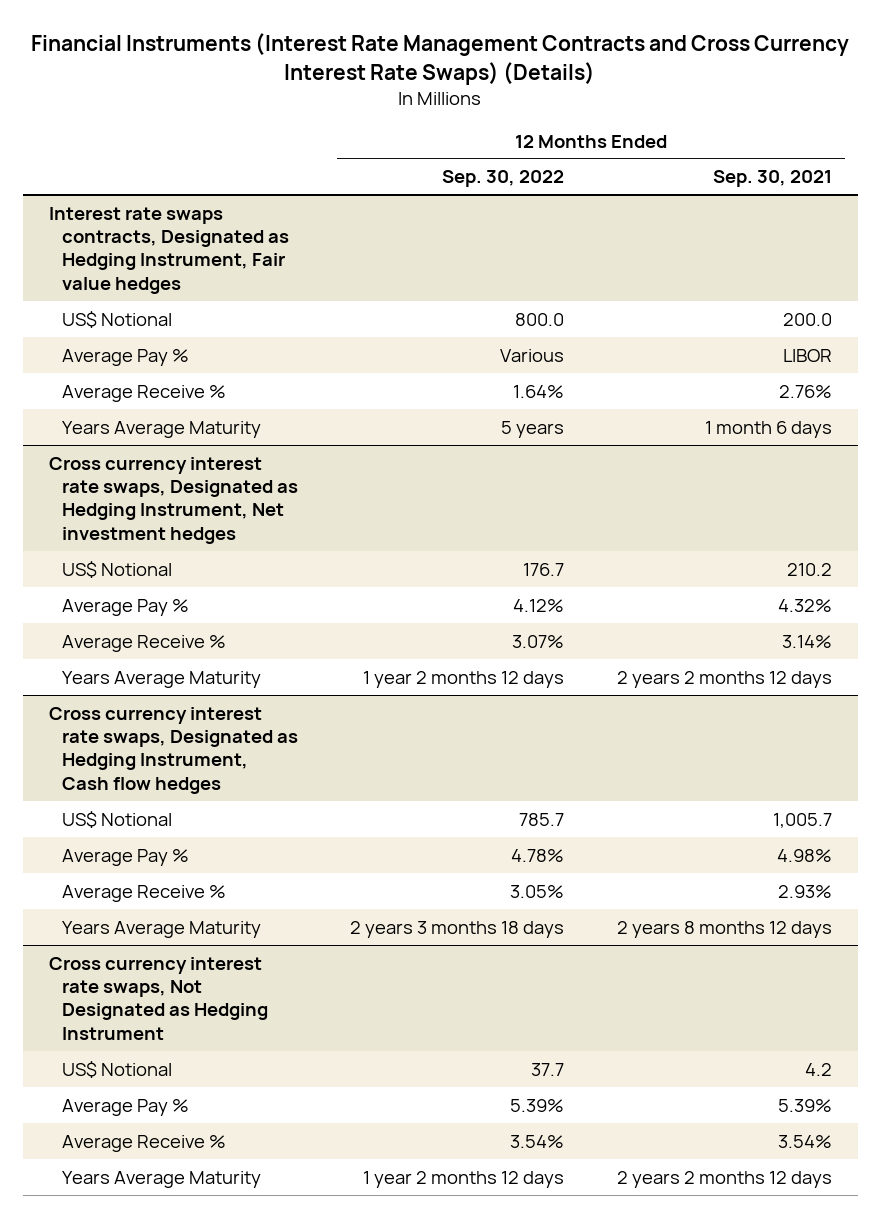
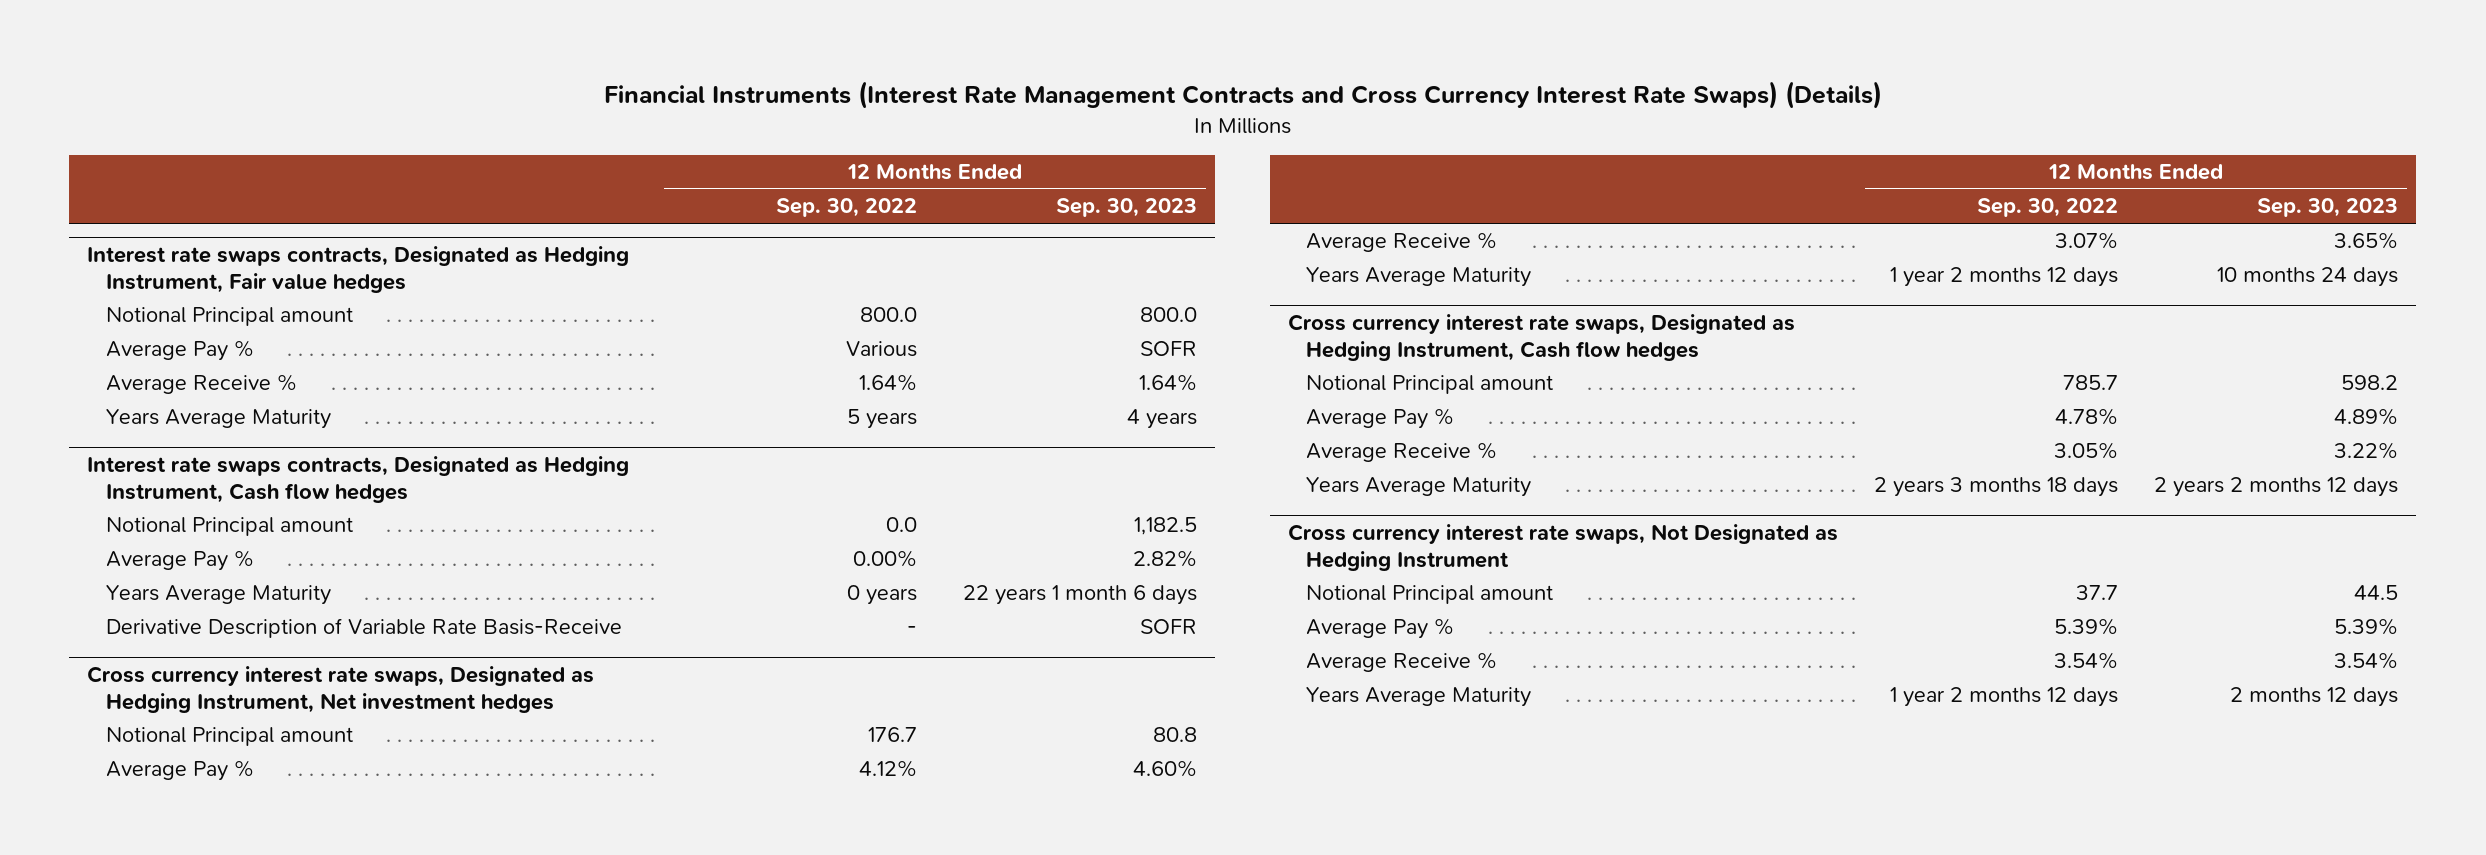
- | 12 Months Ended Sep. 30, 2022 | 12 Months Ended Sep. 30, 2021
+ | 12 Months Ended Sep. 30, 2022 | 12 Months Ended Sep. 30, 2023
@ Interest rate swaps contracts, Designated as Hedging Instrument, Fair value hedges
- US$ Notional | 800.0 | 200.0
+ Notional Principal amount | 800.0 | 800.0
+ Interest rate swaps contracts, Designated as Hedging Instrument, Cash flow hedges
+ Notional Principal amount | 0.0 | 1,182.5
+ Average Pay % | 0.00% | 2.82%
+ Years Average Maturity | 0 years | 22 years 1 month 6 days
+ Derivative Description of Variable Rate Basis-Receive | - | SOFR
@ Cross currency interest rate swaps, Designated as Hedging Instrument, Net investment hedges
- US$ Notional | 176.7 | 210.2
+ Notional Principal amount | 176.7 | 80.8
@ Cross currency interest rate swaps, Designated as Hedging Instrument, Cash flow hedges
- US$ Notional | 785.7 | 1,005.7
+ Notional Principal amount | 785.7 | 598.2
@ Cross currency interest rate swaps, Not Designated as Hedging Instrument
- US$ Notional | 37.7 | 4.2
+ Notional Principal amount | 37.7 | 44.5

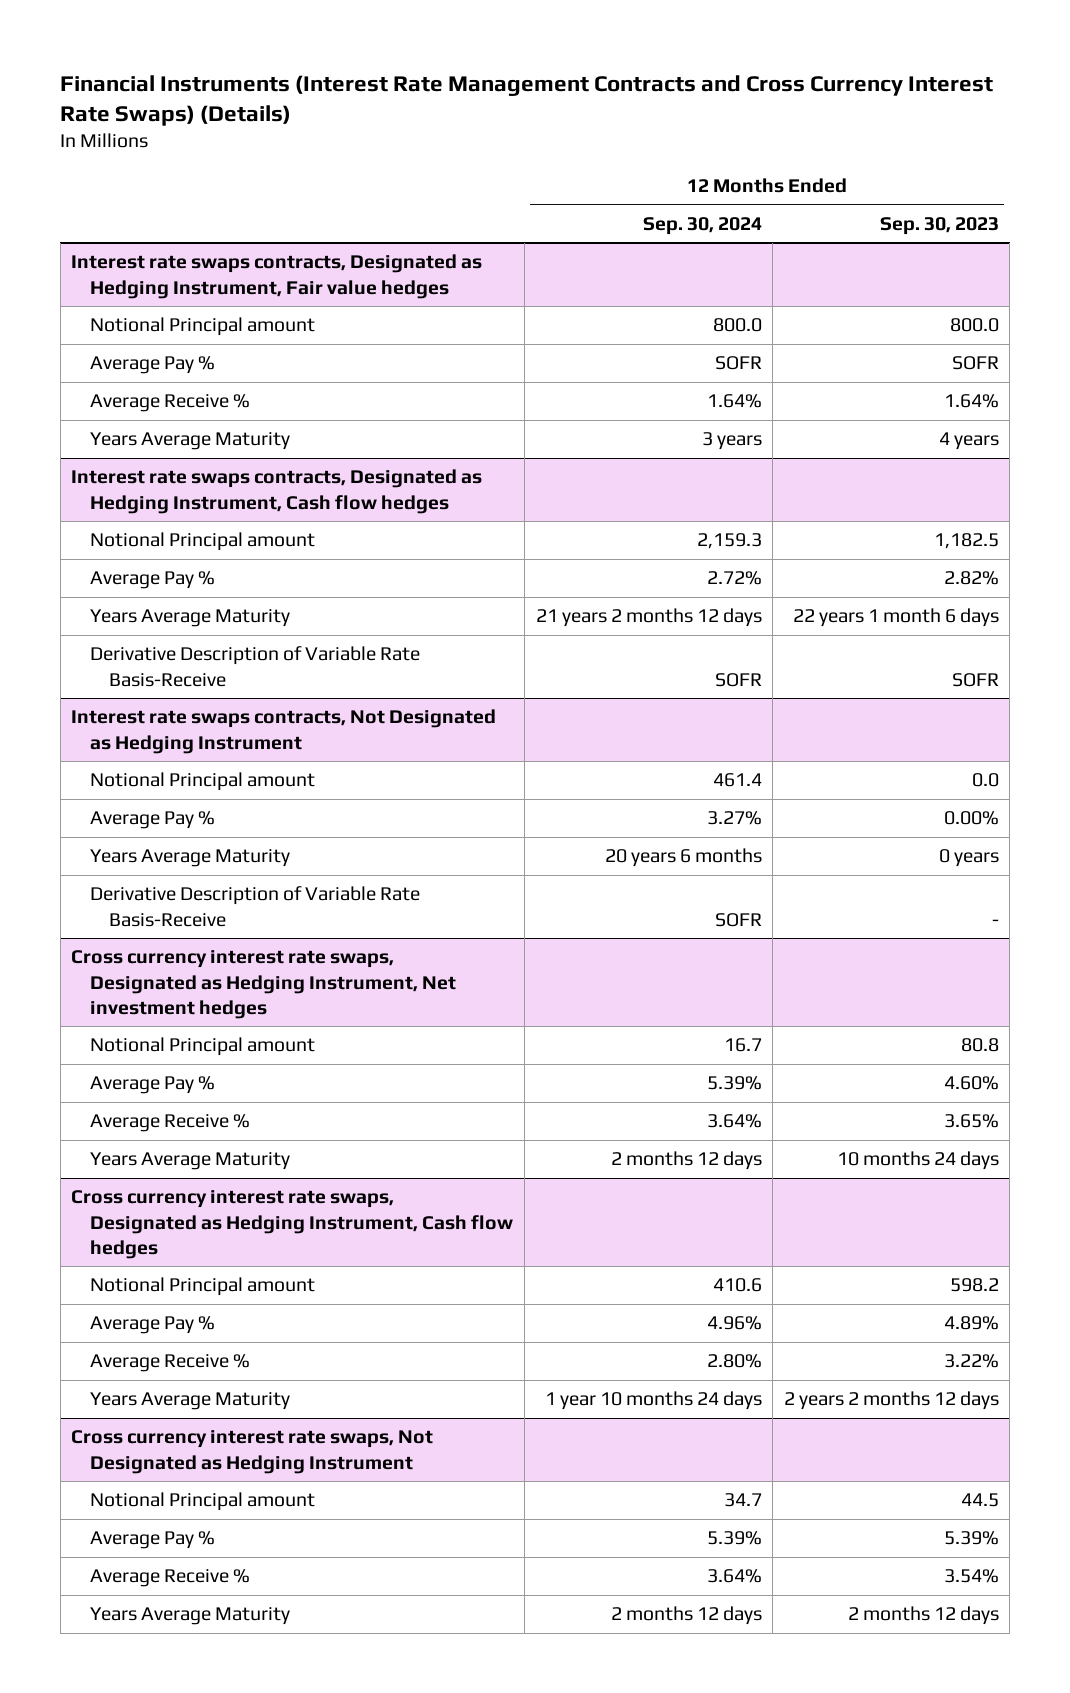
- | 12 Months Ended Sep. 30, 2022 | 12 Months Ended Sep. 30, 2023
+ | 12 Months Ended Sep. 30, 2024 | 12 Months Ended Sep. 30, 2023
+ Interest rate swaps contracts, Not Designated as Hedging Instrument
+ Notional Principal amount | 461.4 | 0.0
+ Average Pay % | 3.27% | 0.00%
+ Years Average Maturity | 20 years 6 months | 0 years
+ Derivative Description of Variable Rate Basis-Receive | SOFR | -

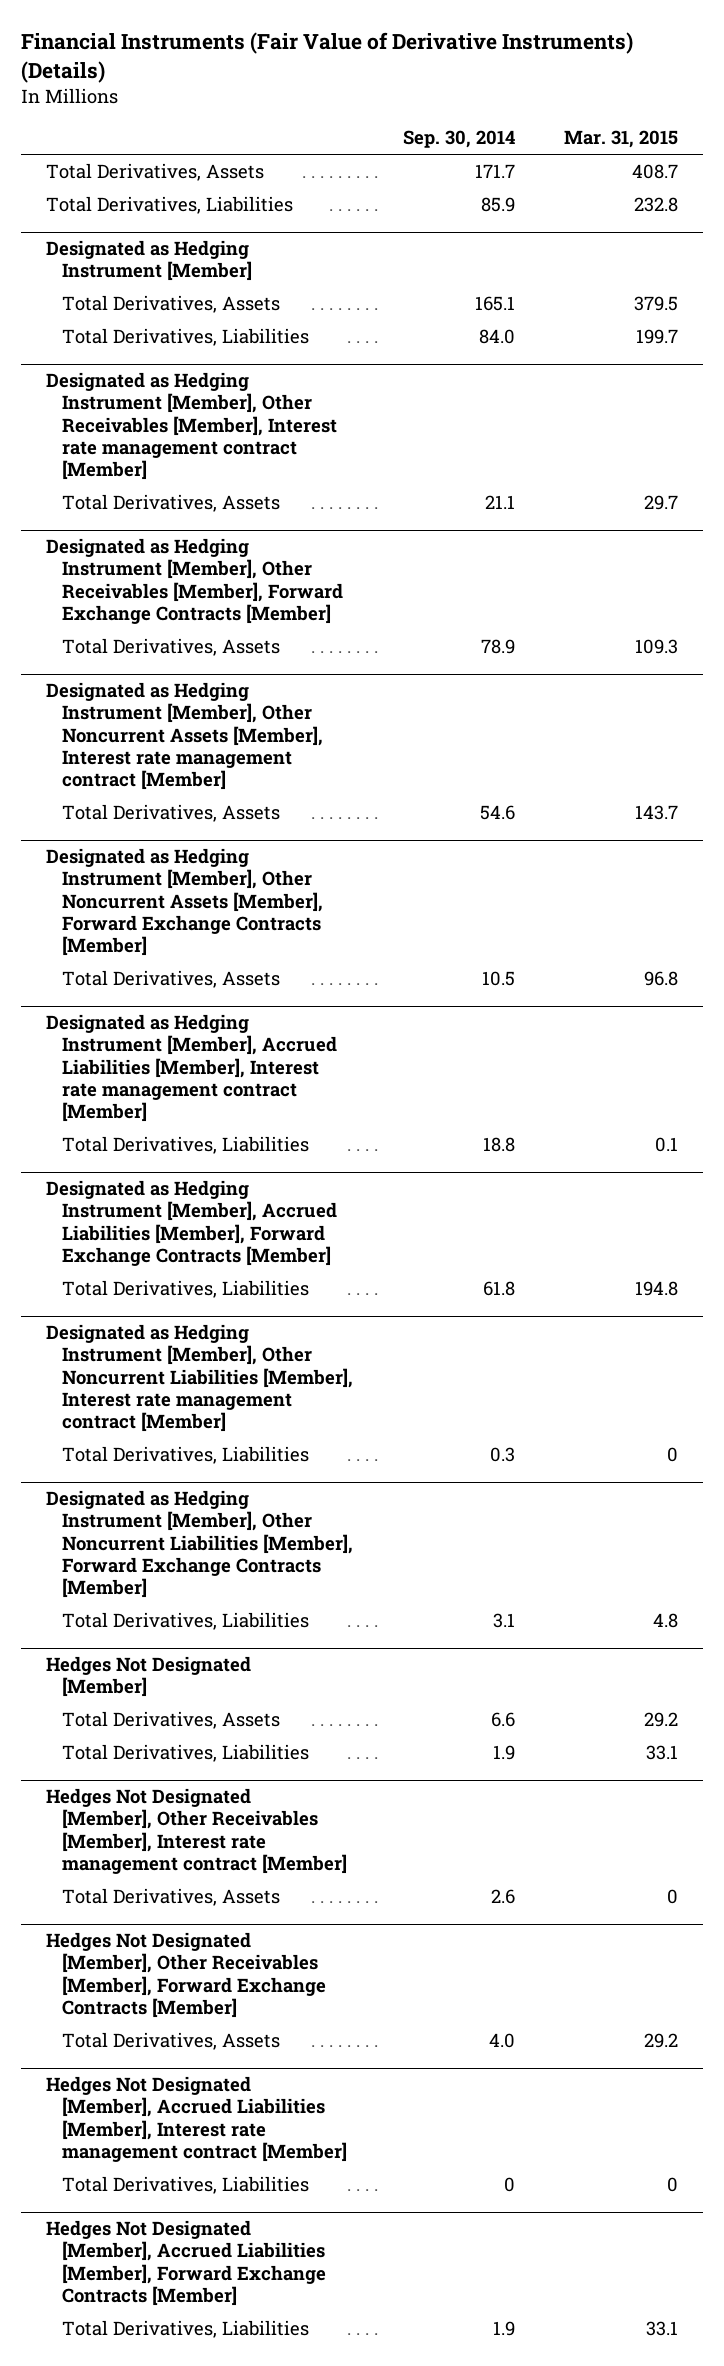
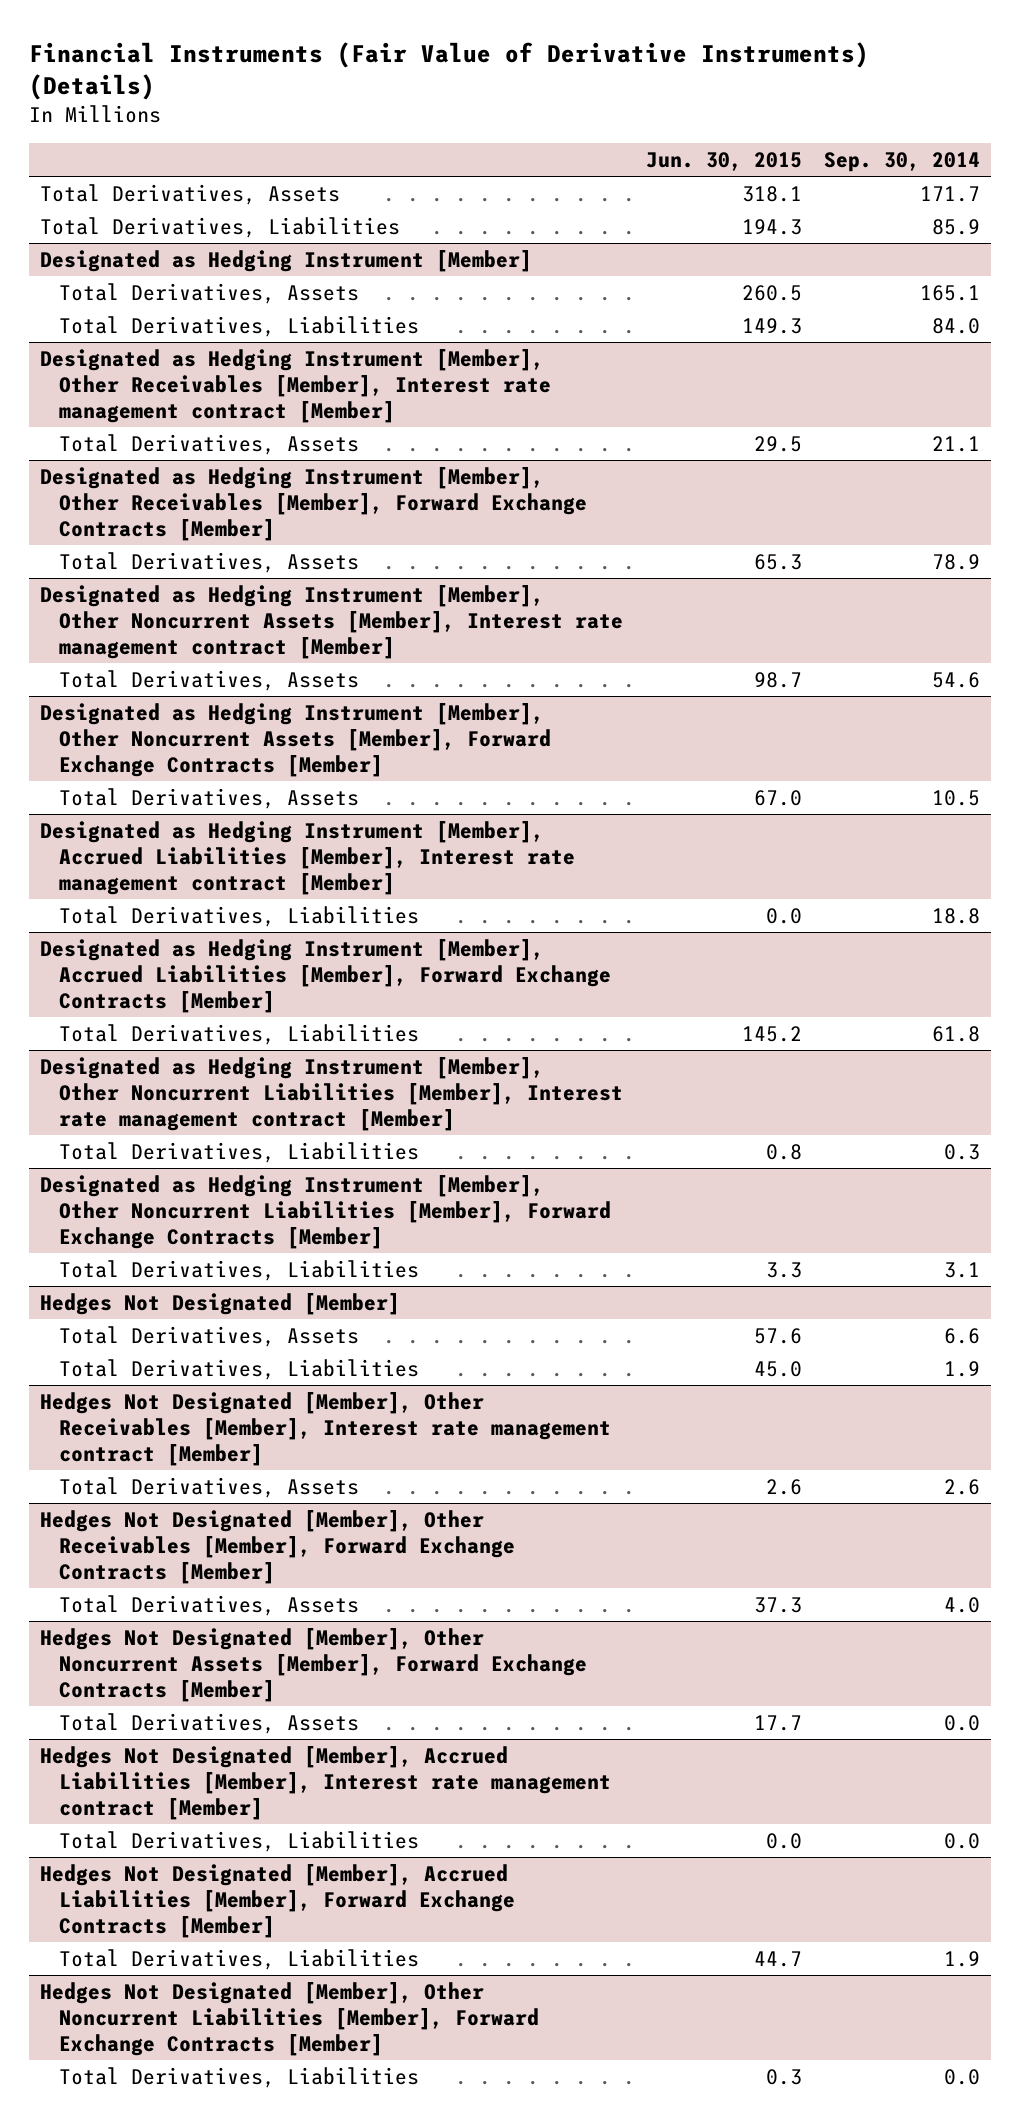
- | Sep. 30, 2014 | Mar. 31, 2015
+ | Jun. 30, 2015 | Sep. 30, 2014
+ Hedges Not Designated [Member], Other Noncurrent Assets [Member], Forward Exchange Contracts [Member]
+ Total Derivatives, Assets | 17.7 | 0.0
@ Hedges Not Designated [Member], Accrued Liabilities [Member], Interest rate management contract [Member]
- Total Derivatives, Liabilities | 0 | 0
+ Total Derivatives, Liabilities | 0.0 | 0.0
+ Hedges Not Designated [Member], Other Noncurrent Liabilities [Member], Forward Exchange Contracts [Member]
+ Total Derivatives, Liabilities | 0.3 | 0.0

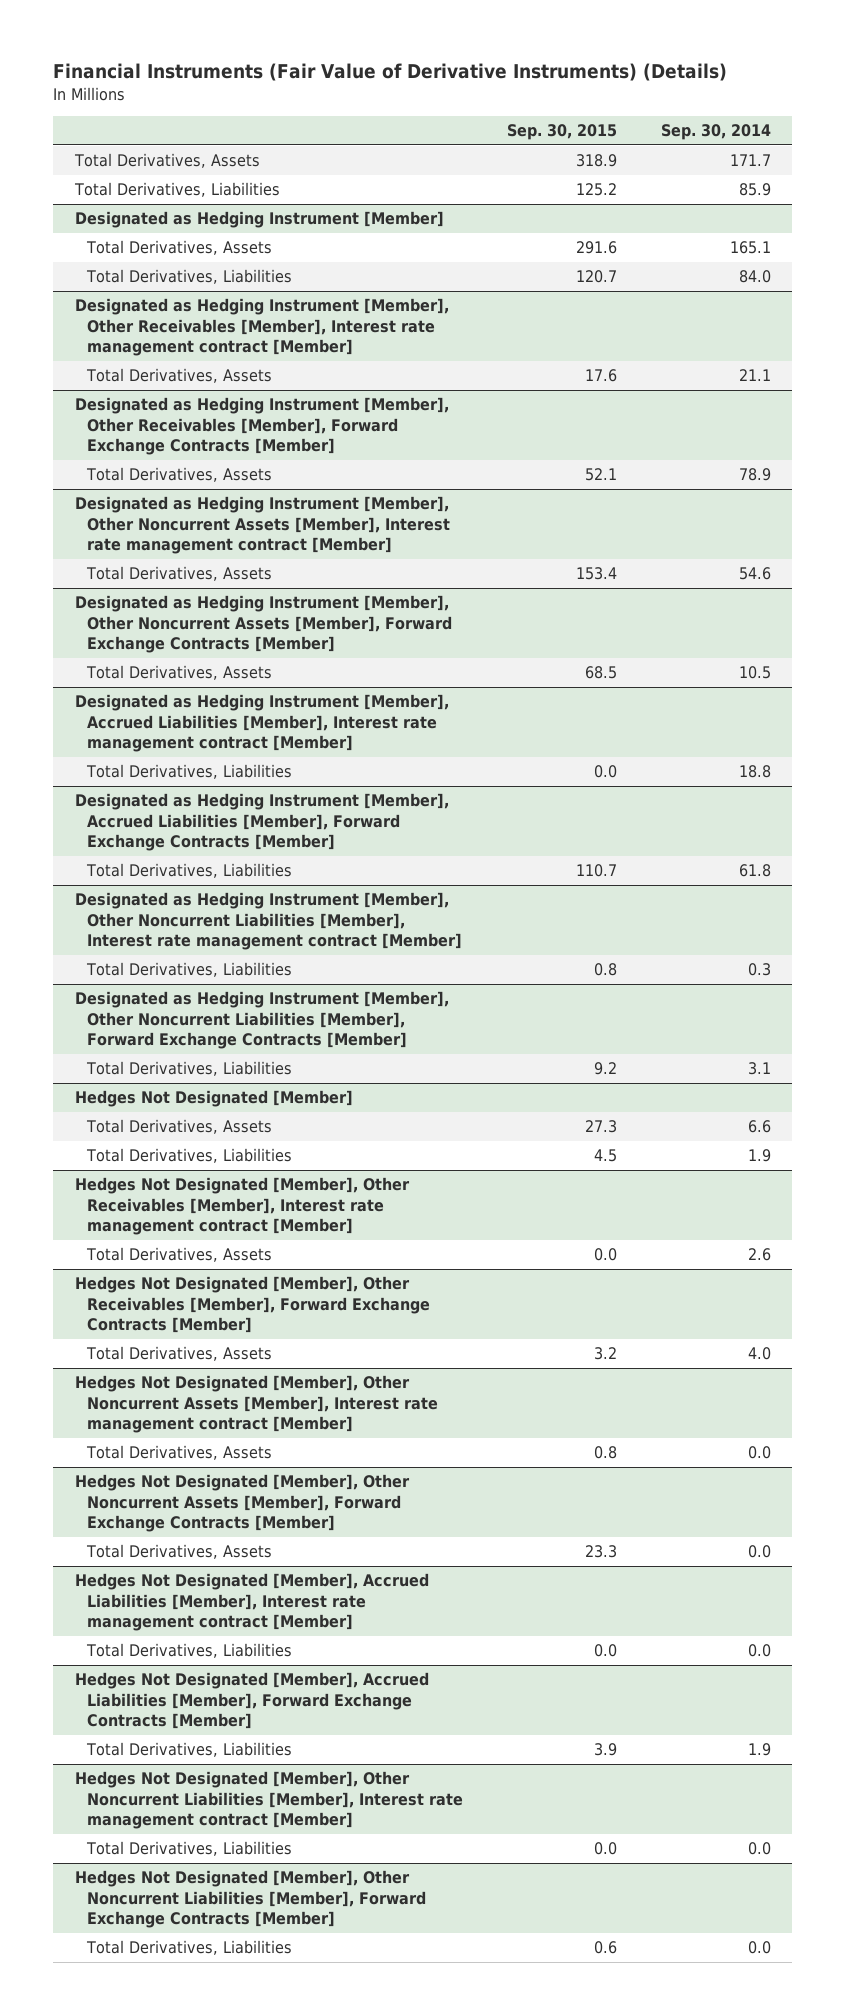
- | Jun. 30, 2015 | Sep. 30, 2014
+ | Sep. 30, 2015 | Sep. 30, 2014
+ Hedges Not Designated [Member], Other Noncurrent Assets [Member], Interest rate management contract [Member]
+ Total Derivatives, Assets | 0.8 | 0.0
+ Hedges Not Designated [Member], Other Noncurrent Liabilities [Member], Interest rate management contract [Member]
+ Total Derivatives, Liabilities | 0.0 | 0.0

